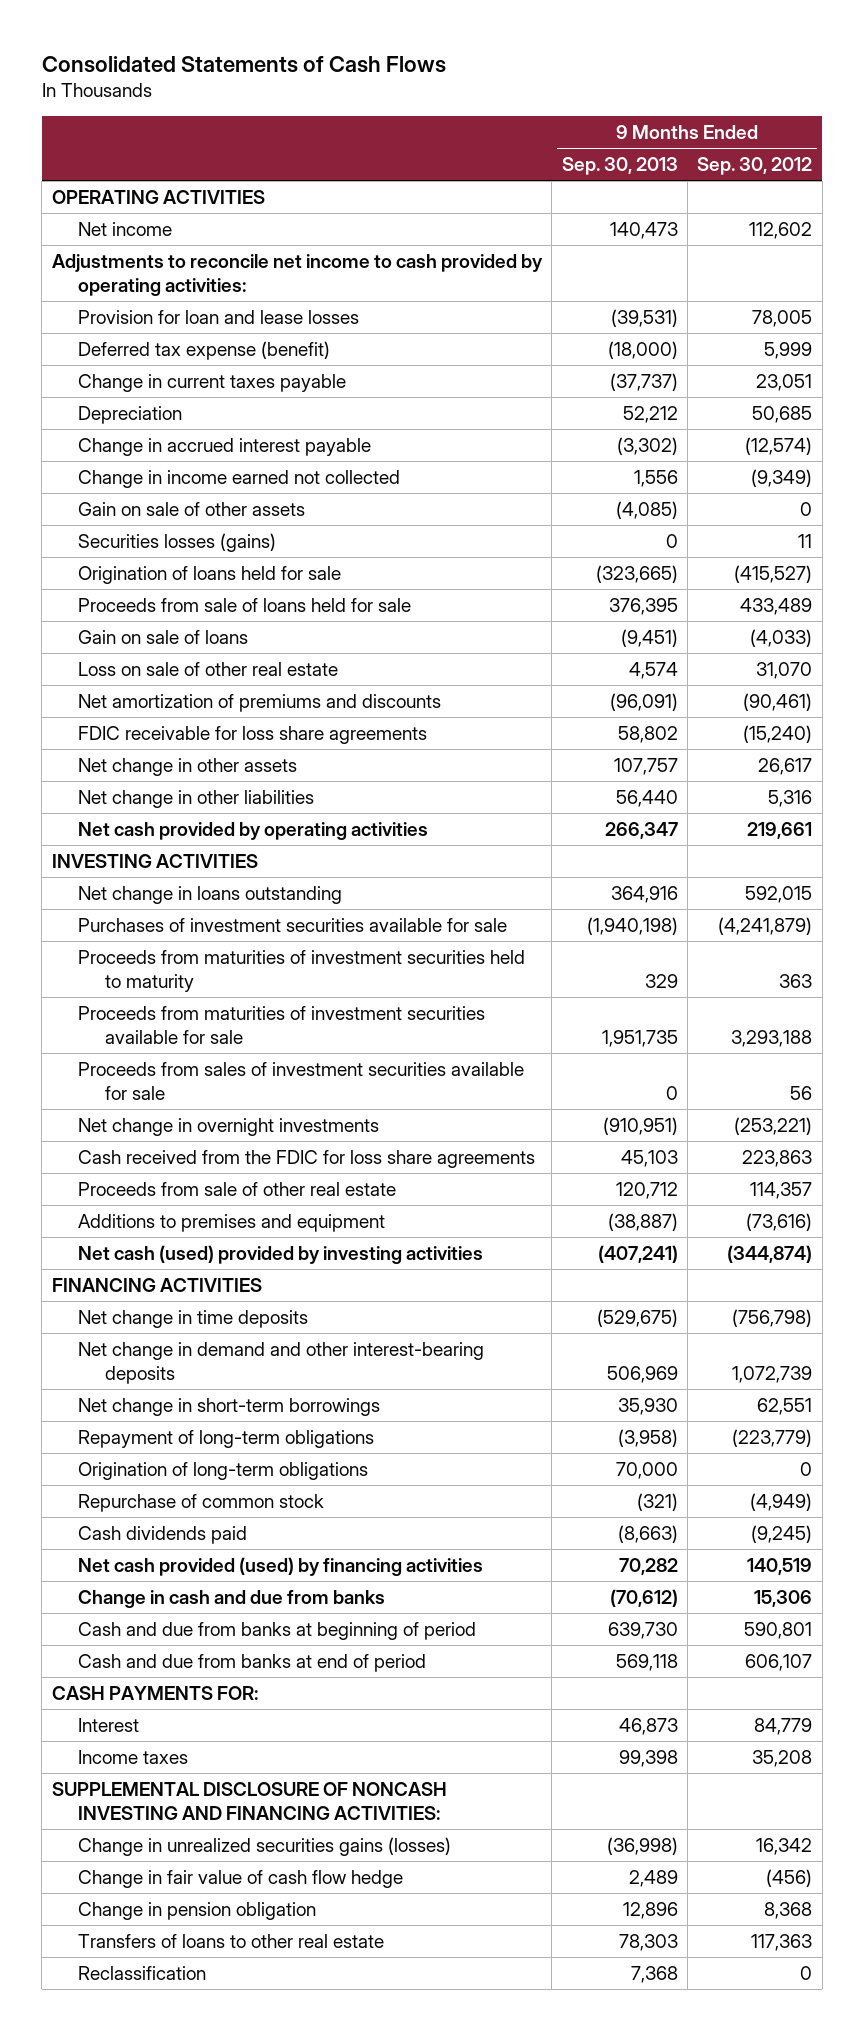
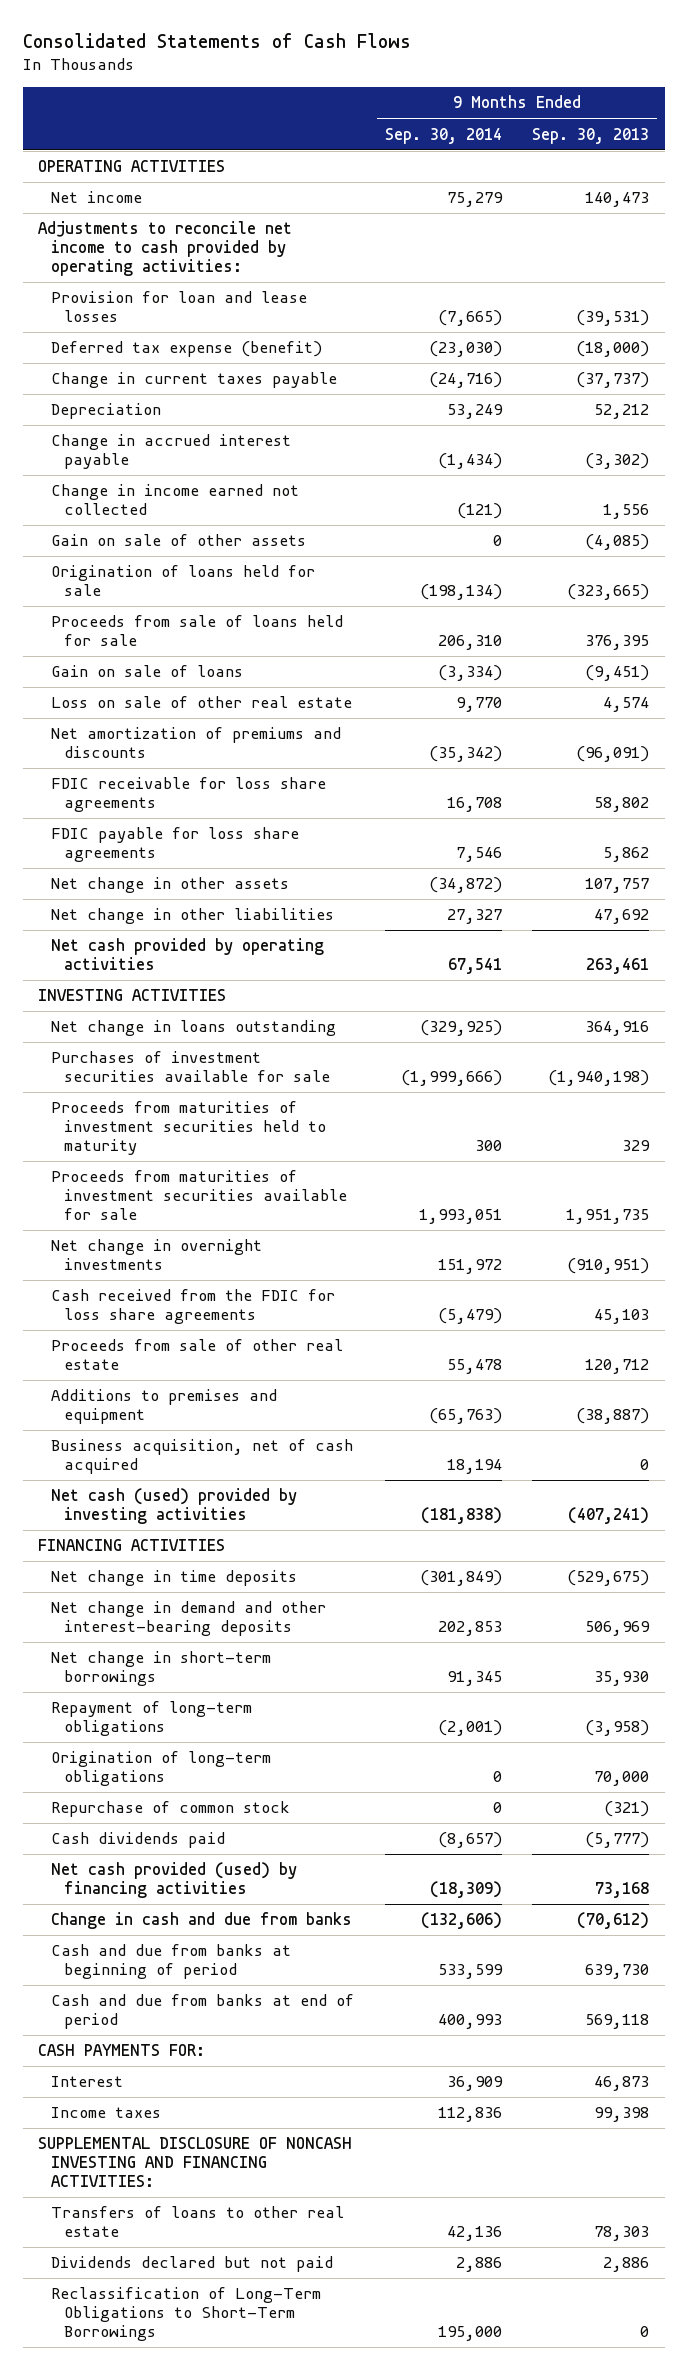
- | 9 Months Ended Sep. 30, 2013 | 9 Months Ended Sep. 30, 2012
+ | 9 Months Ended Sep. 30, 2014 | 9 Months Ended Sep. 30, 2013
- Securities losses (gains) | 0 | 11
+ FDIC payable for loss share agreements | 7,546 | 5,862
- Net change in other liabilities | 56,440 | 5,316
- Net cash provided by operating activities | 266,347 | 219,661
+ Net change in other liabilities | 27,327 | 47,692
+ Net cash provided by operating activities | 67,541 | 263,461
- Proceeds from sales of investment securities available for sale | 0 | 56
+ Business acquisition, net of cash acquired | 18,194 | 0
- Cash dividends paid | (8,663) | (9,245)
- Net cash provided (used) by financing activities | 70,282 | 140,519
+ Cash dividends paid | (8,657) | (5,777)
+ Net cash provided (used) by financing activities | (18,309) | 73,168
- Change in unrealized securities gains (losses) | (36,998) | 16,342
- Change in fair value of cash flow hedge | 2,489 | (456)
- Change in pension obligation | 12,896 | 8,368
- Reclassification | 7,368 | 0
+ Dividends declared but not paid | 2,886 | 2,886
+ Reclassification of Long-Term Obligations to Short-Term Borrowings | 195,000 | 0

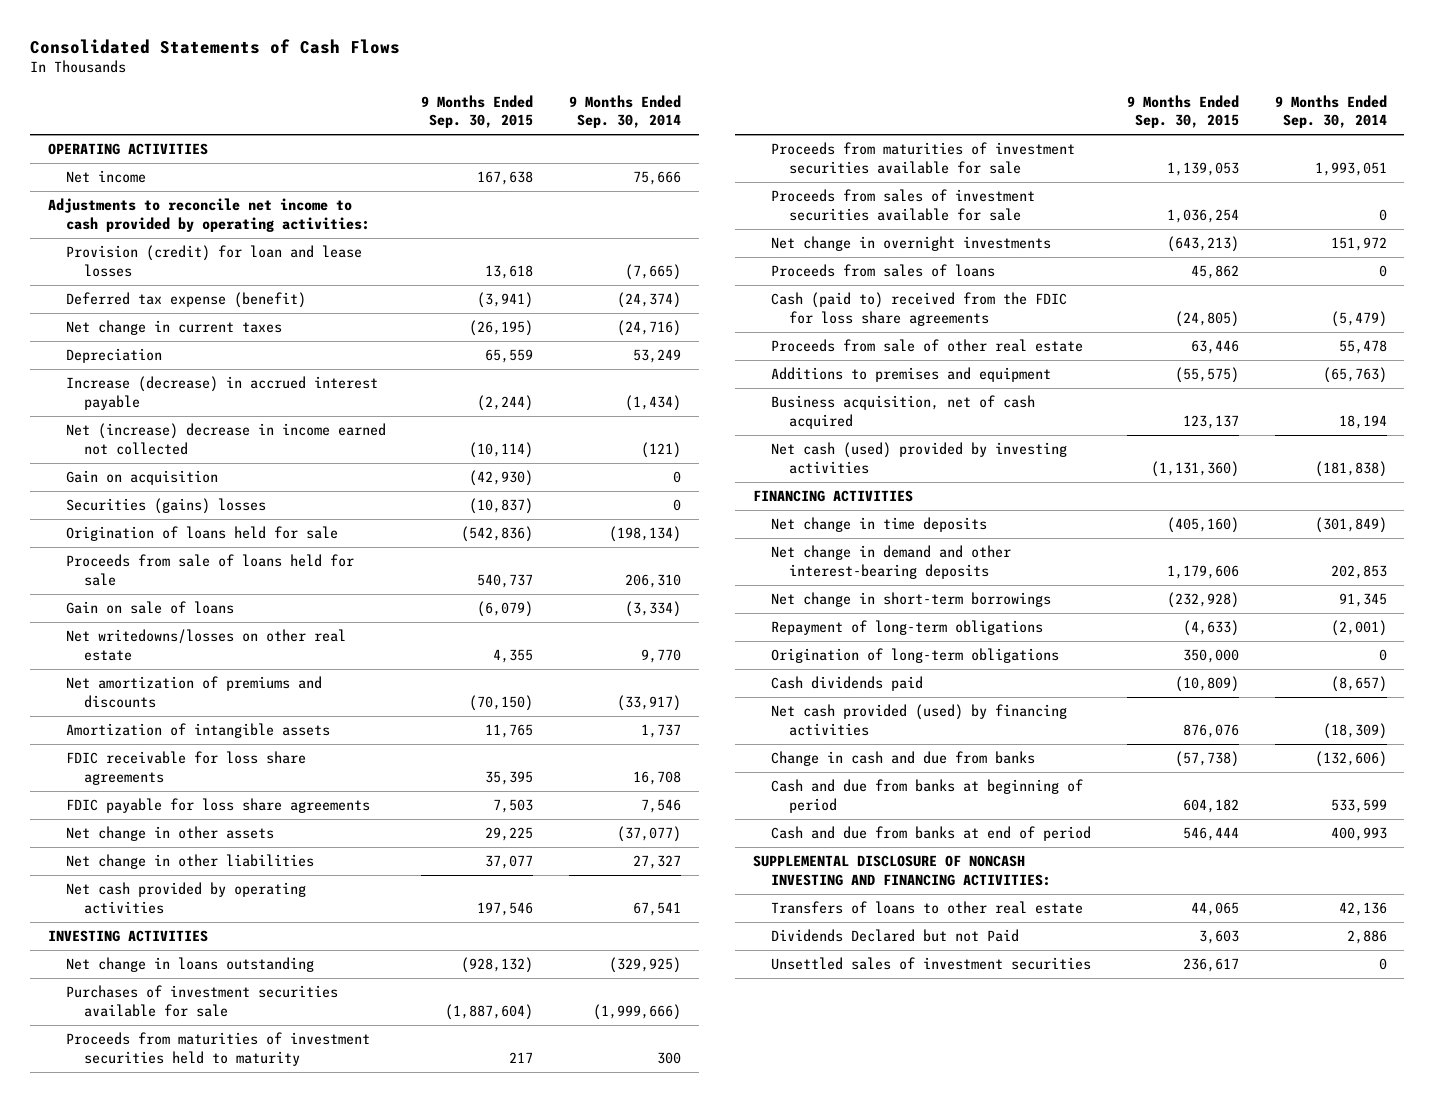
- | 9 Months Ended Sep. 30, 2014 | 9 Months Ended Sep. 30, 2013
+ | 9 Months Ended Sep. 30, 2015 | 9 Months Ended Sep. 30, 2014
- Net income | 75,279 | 140,473
+ Net income | 167,638 | 75,666
- Provision for loan and lease losses | (7,665) | (39,531)
- Deferred tax expense (benefit) | (23,030) | (18,000)
- Change in current taxes payable | (24,716) | (37,737)
+ Provision (credit) for loan and lease losses | 13,618 | (7,665)
+ Deferred tax expense (benefit) | (3,941) | (24,374)
+ Net change in current taxes | (26,195) | (24,716)
- Change in accrued interest payable | (1,434) | (3,302)
- Change in income earned not collected | (121) | 1,556
- Gain on sale of other assets | 0 | (4,085)
+ Increase (decrease) in accrued interest payable | (2,244) | (1,434)
+ Net (increase) decrease in income earned not collected | (10,114) | (121)
+ Gain on acquisition | (42,930) | 0
+ Securities (gains) losses | (10,837) | 0
- Loss on sale of other real estate | 9,770 | 4,574
- Net amortization of premiums and discounts | (35,342) | (96,091)
+ Net writedowns/losses on other real estate | 4,355 | 9,770
+ Net amortization of premiums and discounts | (70,150) | (33,917)
+ Amortization of intangible assets | 11,765 | 1,737
- Net change in other assets | (34,872) | 107,757
+ Net change in other assets | 29,225 | (37,077)
+ Proceeds from sales of investment securities available for sale | 1,036,254 | 0
- Cash received from the FDIC for loss share agreements | (5,479) | 45,103
+ Proceeds from sales of loans | 45,862 | 0
+ Cash (paid to) received from the FDIC for loss share agreements | (24,805) | (5,479)
- Repurchase of common stock | 0 | (321)
- CASH PAYMENTS FOR:
- Interest | 36,909 | 46,873
- Income taxes | 112,836 | 99,398
- Dividends declared but not paid | 2,886 | 2,886
- Reclassification of Long-Term Obligations to Short-Term Borrowings | 195,000 | 0
+ Dividends Declared but not Paid | 3,603 | 2,886
+ Unsettled sales of investment securities | 236,617 | 0

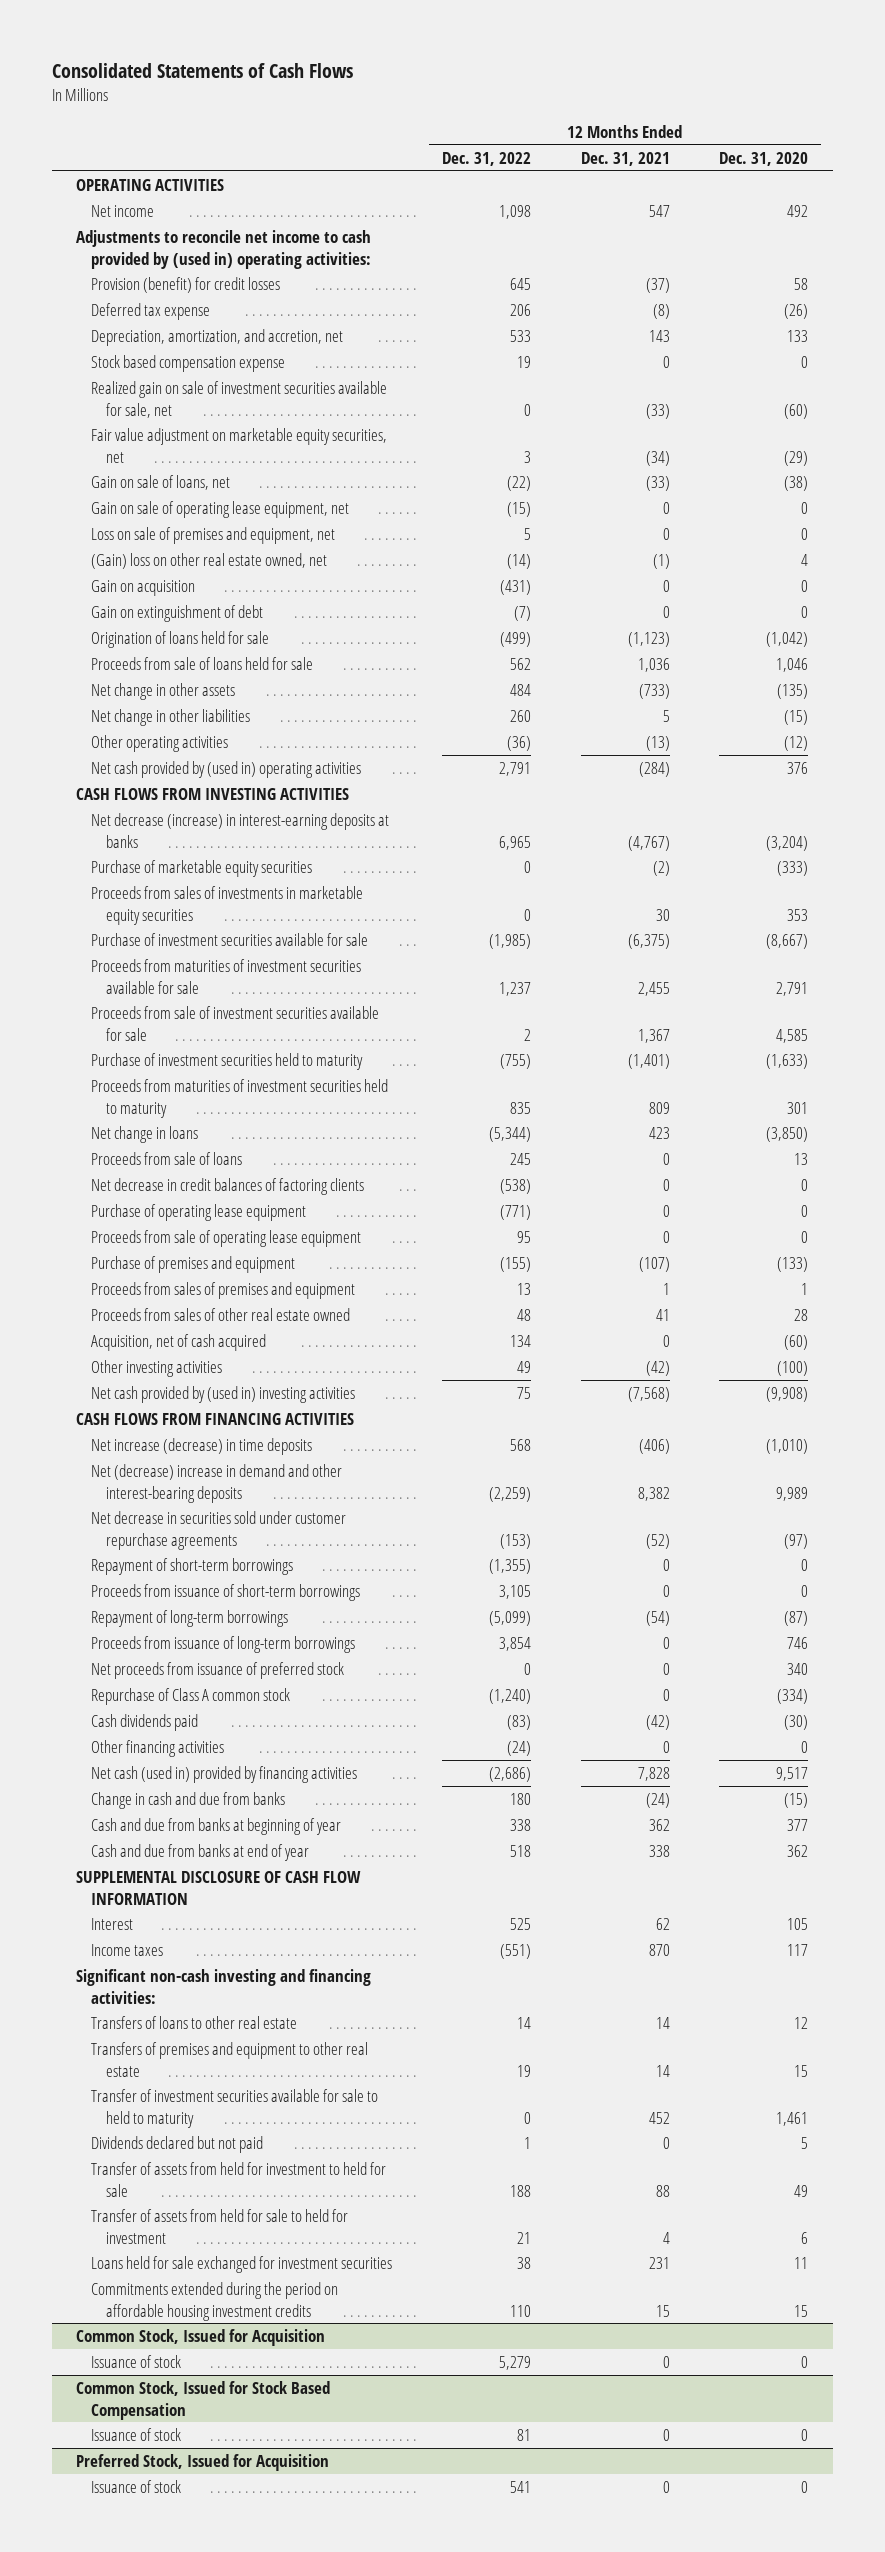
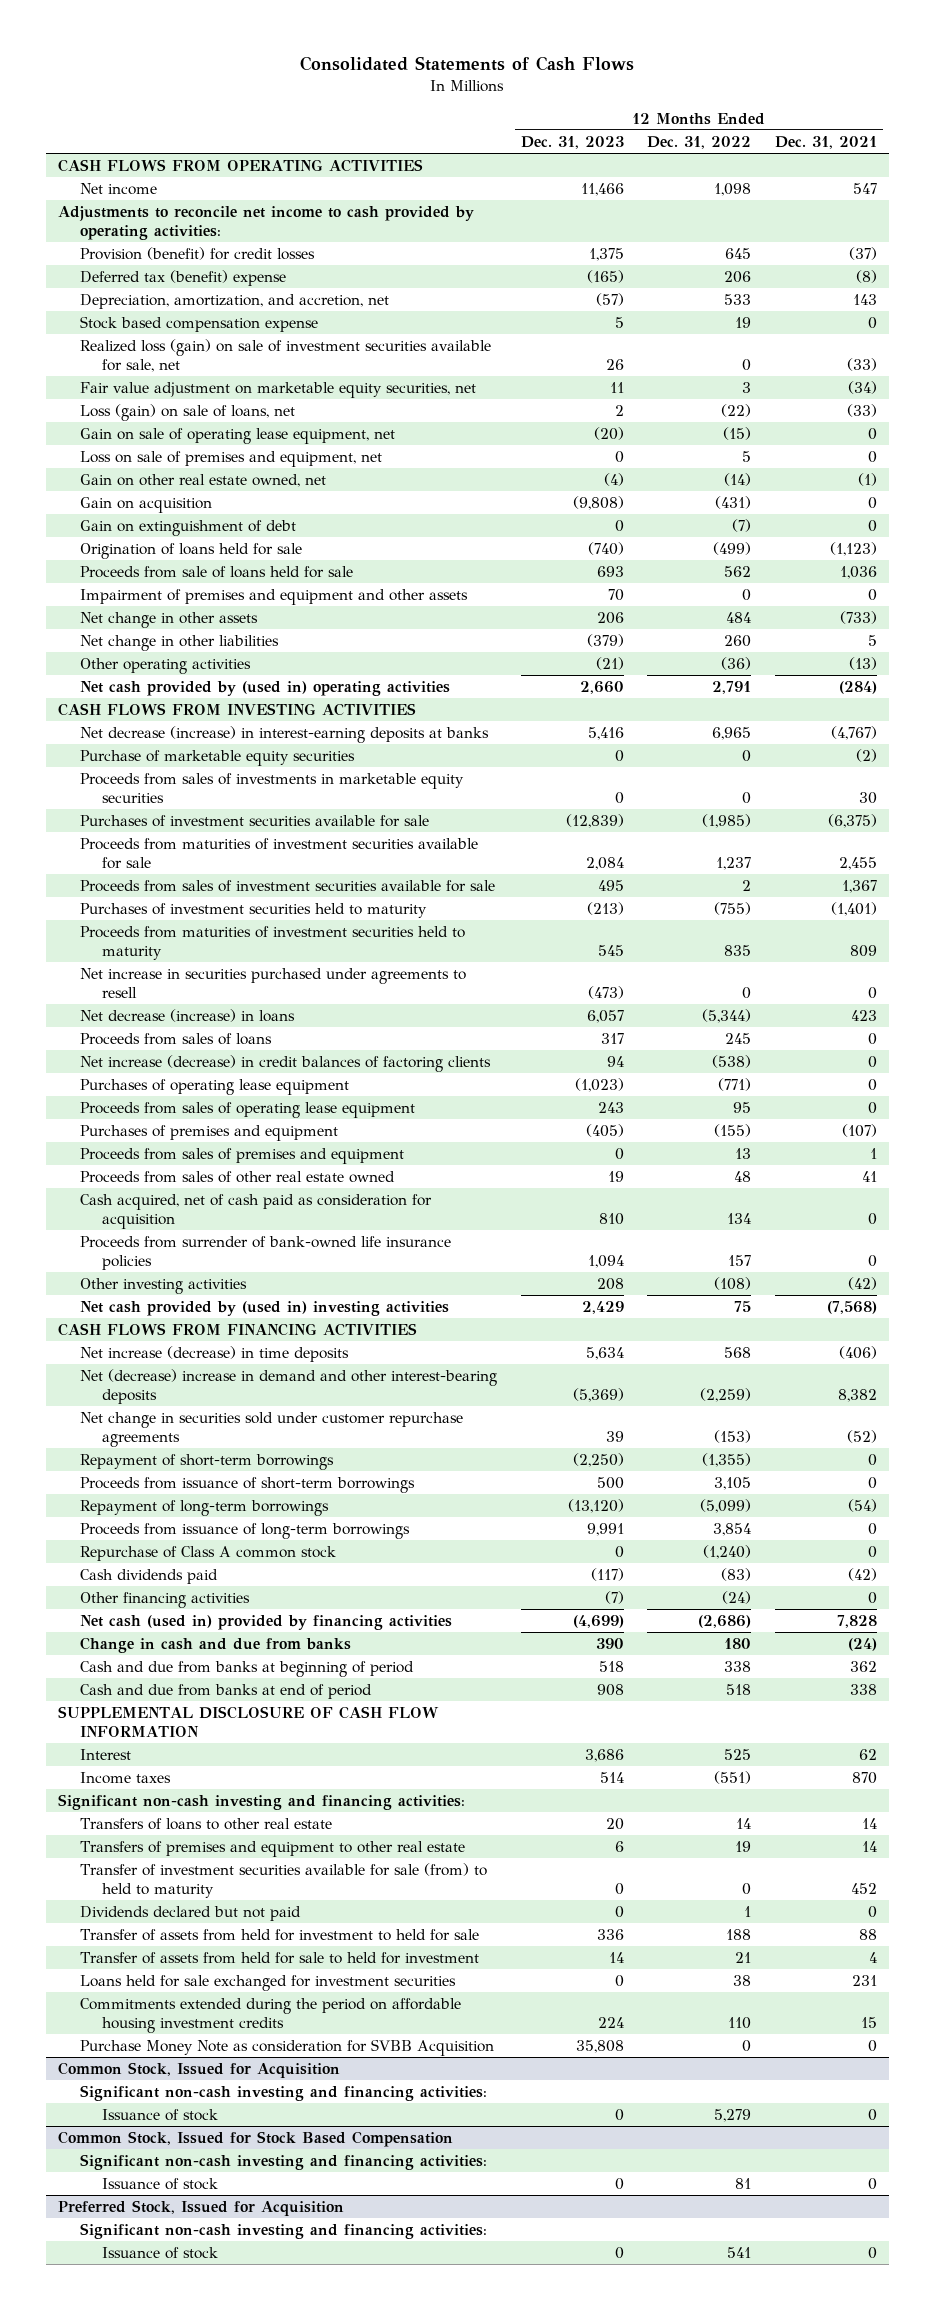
- | 12 Months Ended Dec. 31, 2022 | 12 Months Ended Dec. 31, 2021 | 12 Months Ended Dec. 31, 2020
+ | 12 Months Ended Dec. 31, 2023 | 12 Months Ended Dec. 31, 2022 | 12 Months Ended Dec. 31, 2021
- OPERATING ACTIVITIES
+ CASH FLOWS FROM OPERATING ACTIVITIES
- Adjustments to reconcile net income to cash provided by (used in) operating activities:
+ Adjustments to reconcile net income to cash provided by operating activities:
- Deferred tax expense | 206 | (8) | (26)
+ Deferred tax (benefit) expense | (165) | 206 | (8)
- Realized gain on sale of investment securities available for sale, net | 0 | (33) | (60)
+ Realized loss (gain) on sale of investment securities available for sale, net | 26 | 0 | (33)
- Gain on sale of loans, net | (22) | (33) | (38)
+ Loss (gain) on sale of loans, net | 2 | (22) | (33)
- (Gain) loss on other real estate owned, net | (14) | (1) | 4
+ Gain on other real estate owned, net | (4) | (14) | (1)
+ Impairment of premises and equipment and other assets | 70 | 0 | 0
- Purchase of investment securities available for sale | (1,985) | (6,375) | (8,667)
+ Purchases of investment securities available for sale | (12,839) | (1,985) | (6,375)
- Proceeds from sale of investment securities available for sale | 2 | 1,367 | 4,585
- Purchase of investment securities held to maturity | (755) | (1,401) | (1,633)
+ Proceeds from sales of investment securities available for sale | 495 | 2 | 1,367
+ Purchases of investment securities held to maturity | (213) | (755) | (1,401)
- Net change in loans | (5,344) | 423 | (3,850)
- Proceeds from sale of loans | 245 | 0 | 13
- Net decrease in credit balances of factoring clients | (538) | 0 | 0
- Purchase of operating lease equipment | (771) | 0 | 0
- Proceeds from sale of operating lease equipment | 95 | 0 | 0
- Purchase of premises and equipment | (155) | (107) | (133)
+ Net increase in securities purchased under agreements to resell | (473) | 0 | 0
+ Net decrease (increase) in loans | 6,057 | (5,344) | 423
+ Proceeds from sales of loans | 317 | 245 | 0
+ Net increase (decrease) in credit balances of factoring clients | 94 | (538) | 0
+ Purchases of operating lease equipment | (1,023) | (771) | 0
+ Proceeds from sales of operating lease equipment | 243 | 95 | 0
+ Purchases of premises and equipment | (405) | (155) | (107)
- Acquisition, net of cash acquired | 134 | 0 | (60)
- Other investing activities | 49 | (42) | (100)
+ Cash acquired, net of cash paid as consideration for acquisition | 810 | 134 | 0
+ Proceeds from surrender of bank-owned life insurance policies | 1,094 | 157 | 0
+ Other investing activities | 208 | (108) | (42)
- Net decrease in securities sold under customer repurchase agreements | (153) | (52) | (97)
+ Net change in securities sold under customer repurchase agreements | 39 | (153) | (52)
- Net proceeds from issuance of preferred stock | 0 | 0 | 340
- Cash and due from banks at beginning of year | 338 | 362 | 377
- Cash and due from banks at end of year | 518 | 338 | 362
+ Cash and due from banks at beginning of period | 518 | 338 | 362
+ Cash and due from banks at end of period | 908 | 518 | 338
- Transfer of investment securities available for sale to held to maturity | 0 | 452 | 1,461
+ Transfer of investment securities available for sale (from) to held to maturity | 0 | 0 | 452
+ Purchase Money Note as consideration for SVBB Acquisition | 35,808 | 0 | 0
@ Common Stock, Issued for Acquisition
+ Significant non-cash investing and financing activities:
@ Common Stock, Issued for Stock Based Compensation
+ Significant non-cash investing and financing activities:
@ Preferred Stock, Issued for Acquisition
+ Significant non-cash investing and financing activities:

